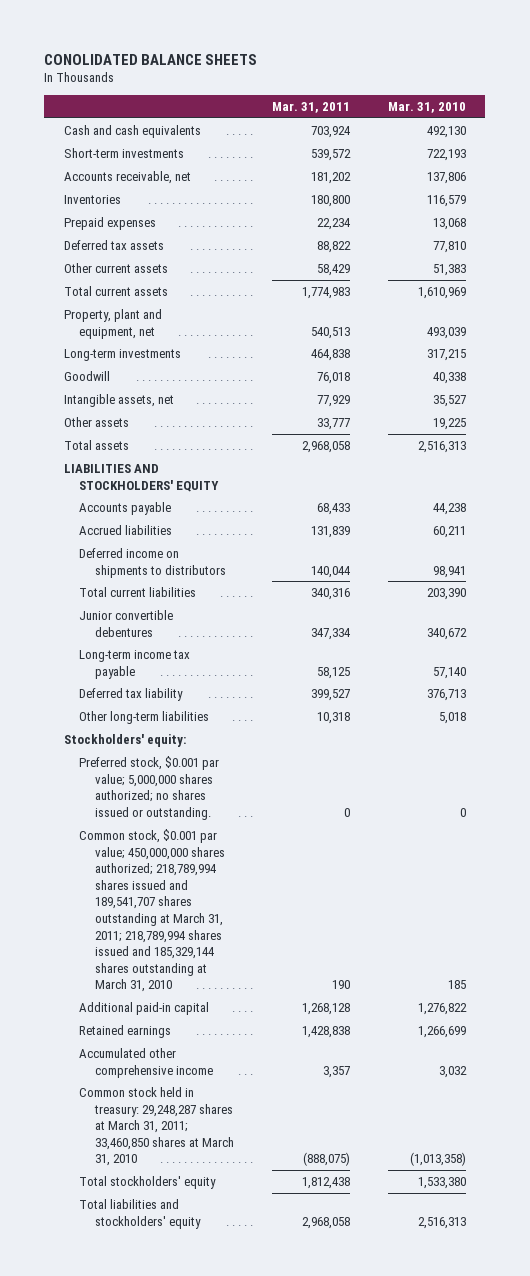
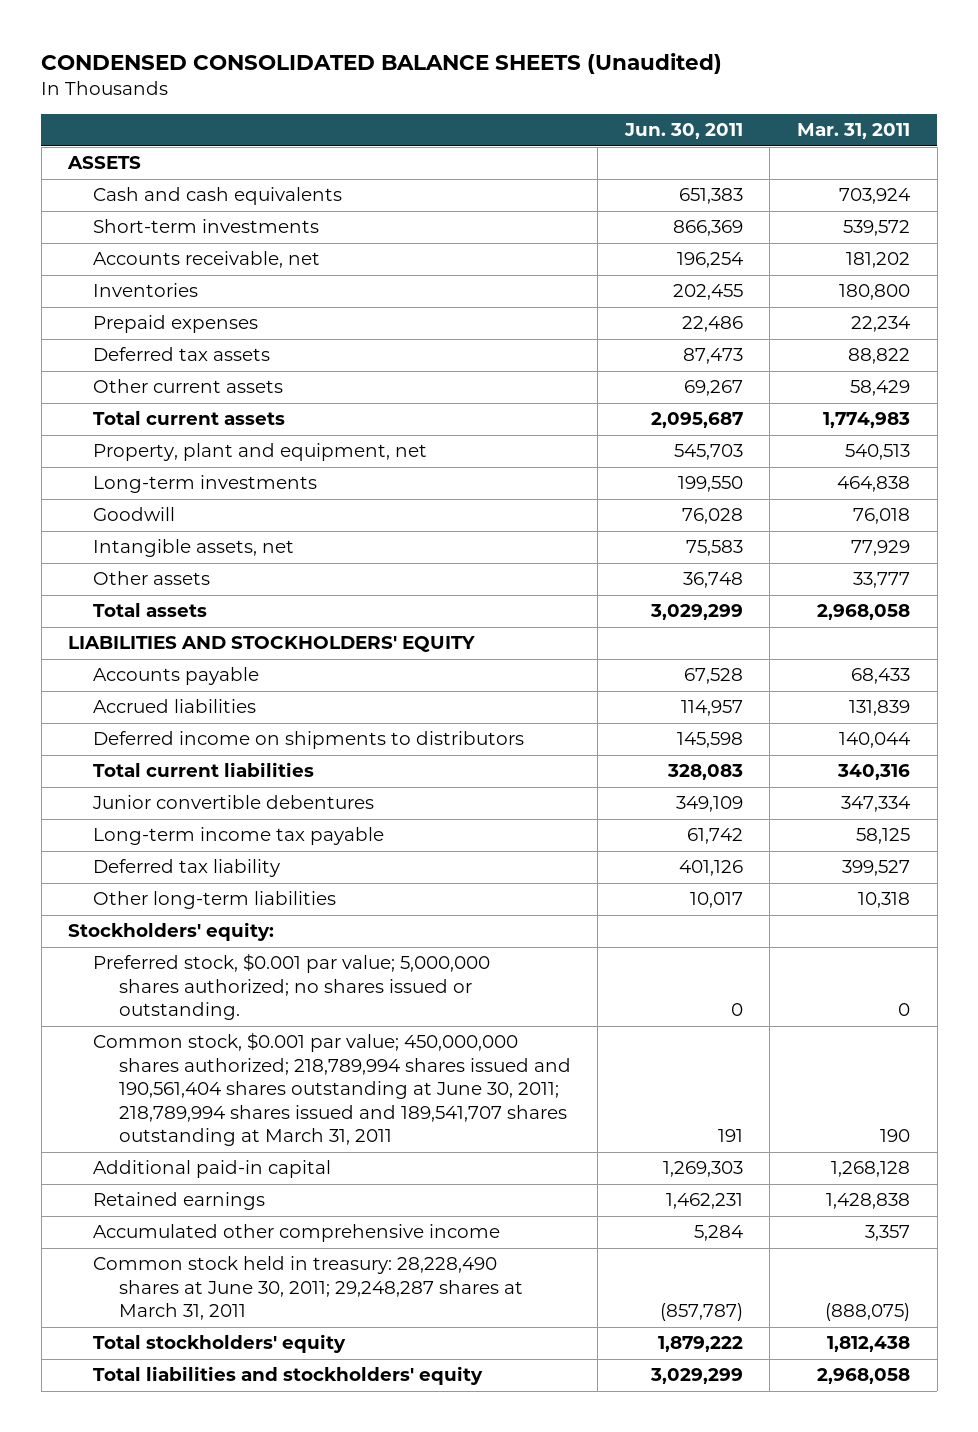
- CONOLIDATED BALANCE SHEETS
+ CONDENSED CONSOLIDATED BALANCE SHEETS (Unaudited)
- | Mar. 31, 2011 | Mar. 31, 2010
+ | Jun. 30, 2011 | Mar. 31, 2011
+ ASSETS
- Common stock, $0.001 par value; 450,000,000 shares authorized; 218,789,994 shares issued and 189,541,707 shares outstanding at March 31, 2011; 218,789,994 shares issued and 185,329,144 shares outstanding at March 31, 2010 | 190 | 185
+ Common stock, $0.001 par value; 450,000,000 shares authorized; 218,789,994 shares issued and 190,561,404 shares outstanding at June 30, 2011; 218,789,994 shares issued and 189,541,707 shares outstanding at March 31, 2011 | 191 | 190
- Common stock held in treasury: 29,248,287 shares at March 31, 2011; 33,460,850 shares at March 31, 2010 | (888,075) | (1,013,358)
+ Common stock held in treasury: 28,228,490 shares at June 30, 2011; 29,248,287 shares at March 31, 2011 | (857,787) | (888,075)

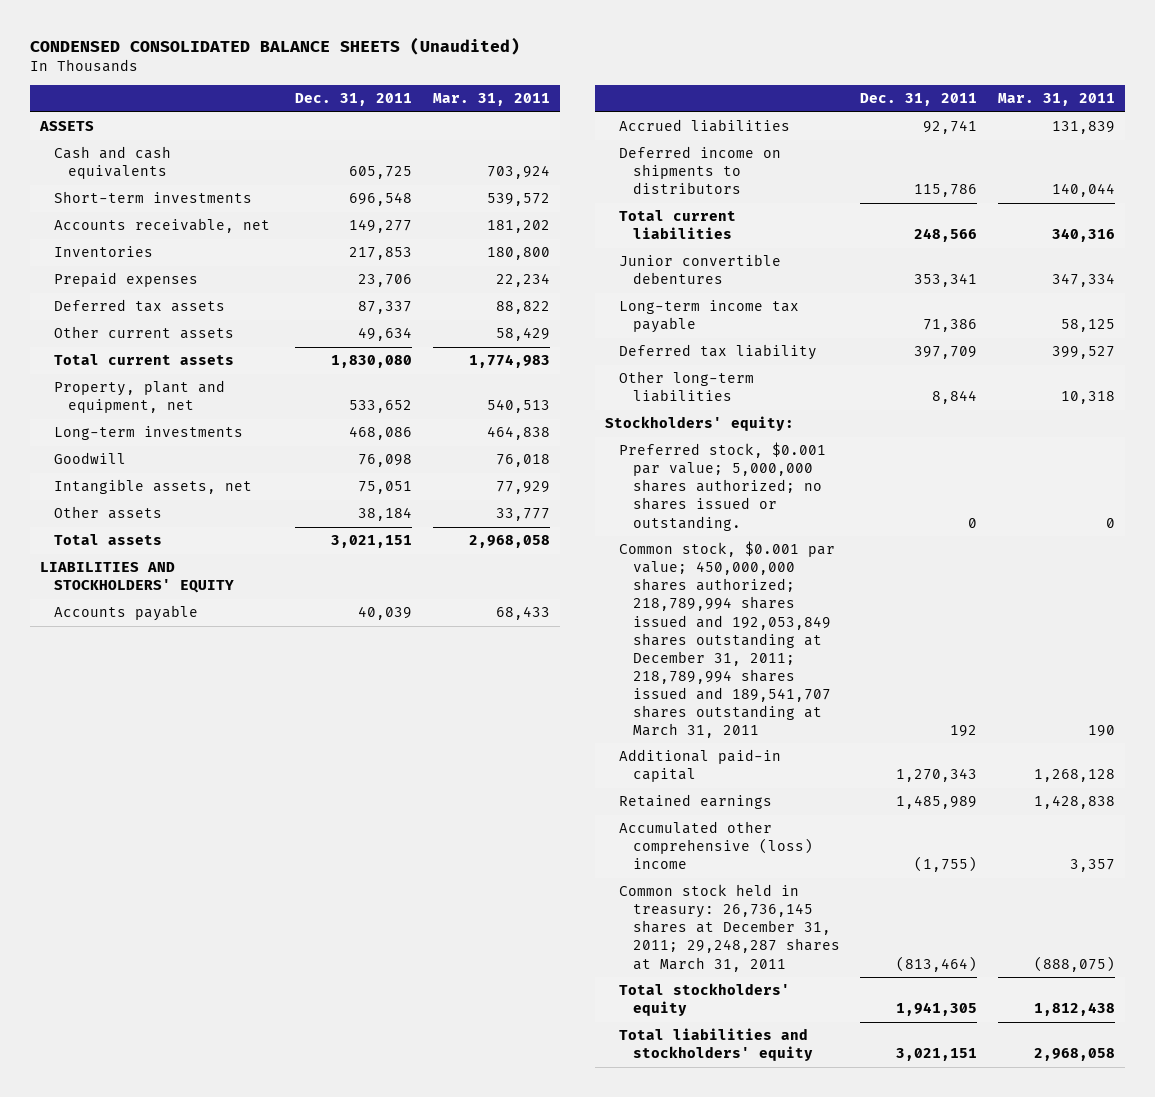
- | Jun. 30, 2011 | Mar. 31, 2011
+ | Dec. 31, 2011 | Mar. 31, 2011
- Common stock, $0.001 par value; 450,000,000 shares authorized; 218,789,994 shares issued and 190,561,404 shares outstanding at June 30, 2011; 218,789,994 shares issued and 189,541,707 shares outstanding at March 31, 2011 | 191 | 190
+ Common stock, $0.001 par value; 450,000,000 shares authorized; 218,789,994 shares issued and 192,053,849 shares outstanding at December 31, 2011; 218,789,994 shares issued and 189,541,707 shares outstanding at March 31, 2011 | 192 | 190
- Accumulated other comprehensive income | 5,284 | 3,357
- Common stock held in treasury: 28,228,490 shares at June 30, 2011; 29,248,287 shares at March 31, 2011 | (857,787) | (888,075)
+ Accumulated other comprehensive (loss) income | (1,755) | 3,357
+ Common stock held in treasury: 26,736,145 shares at December 31, 2011; 29,248,287 shares at March 31, 2011 | (813,464) | (888,075)

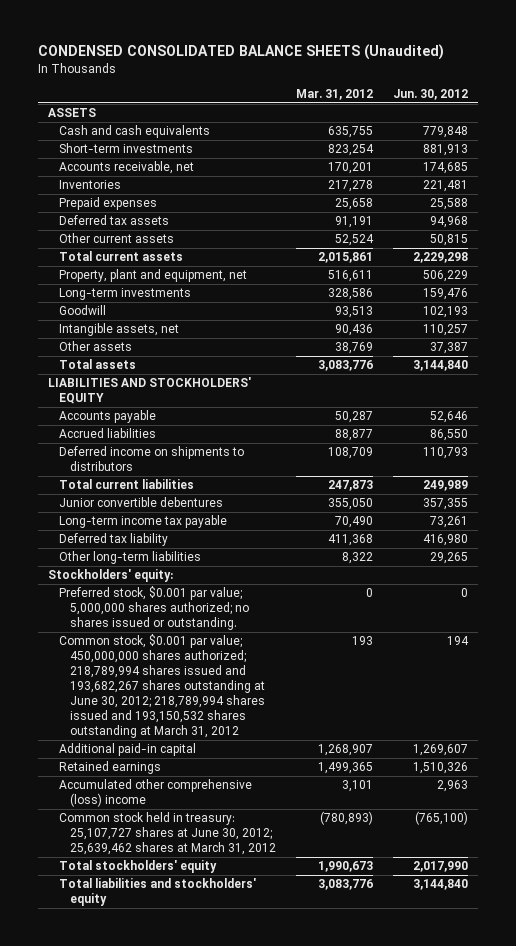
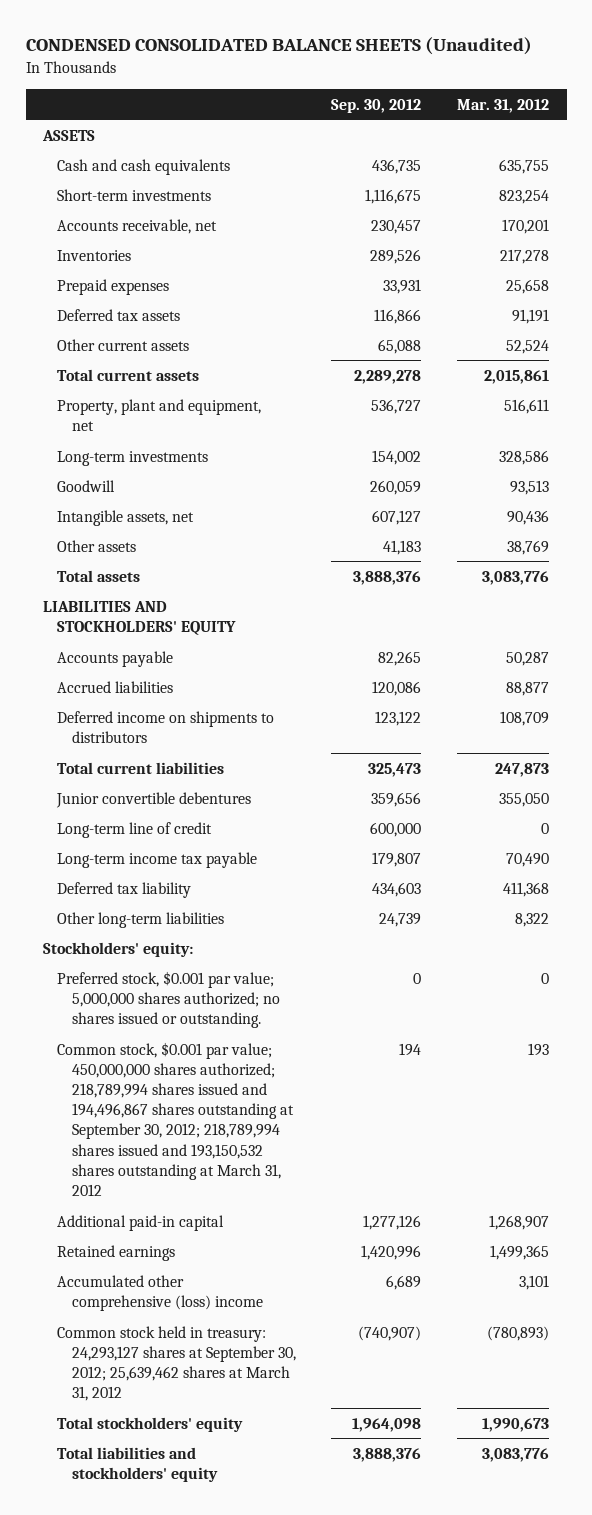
- | Mar. 31, 2012 | Jun. 30, 2012
+ | Sep. 30, 2012 | Mar. 31, 2012
+ Long-term line of credit | 600,000 | 0
- Common stock, $0.001 par value; 450,000,000 shares authorized; 218,789,994 shares issued and 193,682,267 shares outstanding at June 30, 2012; 218,789,994 shares issued and 193,150,532 shares outstanding at March 31, 2012 | 193 | 194
+ Common stock, $0.001 par value; 450,000,000 shares authorized; 218,789,994 shares issued and 194,496,867 shares outstanding at September 30, 2012; 218,789,994 shares issued and 193,150,532 shares outstanding at March 31, 2012 | 194 | 193
- Common stock held in treasury: 25,107,727 shares at June 30, 2012; 25,639,462 shares at March 31, 2012 | (780,893) | (765,100)
+ Common stock held in treasury: 24,293,127 shares at September 30, 2012; 25,639,462 shares at March 31, 2012 | (740,907) | (780,893)

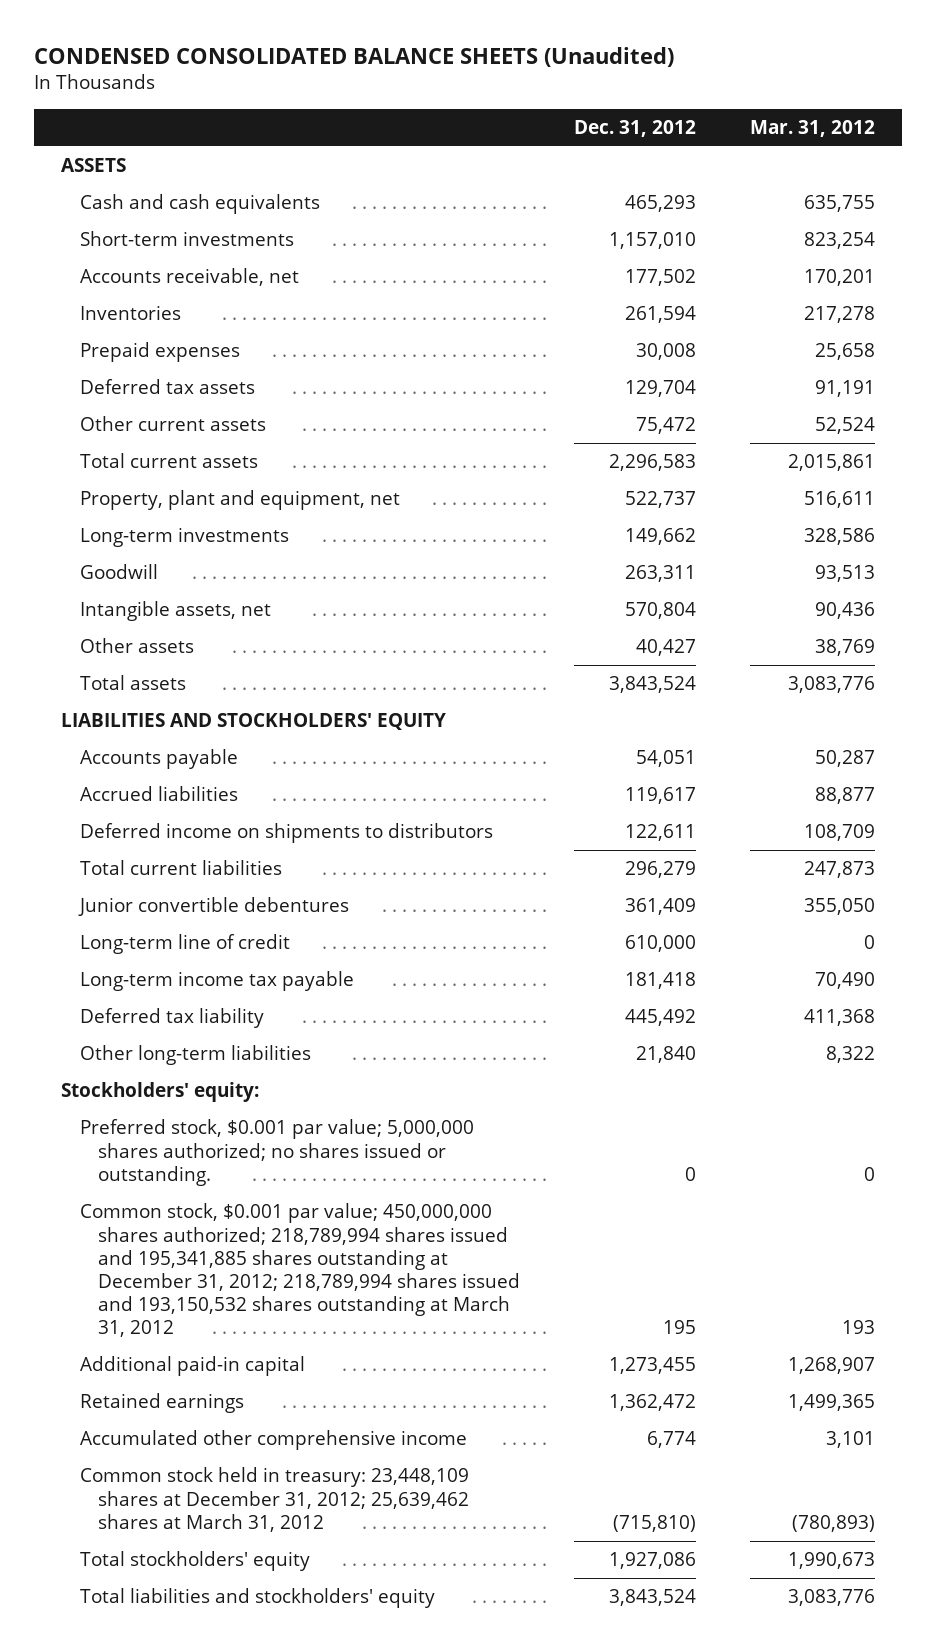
- | Sep. 30, 2012 | Mar. 31, 2012
+ | Dec. 31, 2012 | Mar. 31, 2012
- Common stock, $0.001 par value; 450,000,000 shares authorized; 218,789,994 shares issued and 194,496,867 shares outstanding at September 30, 2012; 218,789,994 shares issued and 193,150,532 shares outstanding at March 31, 2012 | 194 | 193
+ Common stock, $0.001 par value; 450,000,000 shares authorized; 218,789,994 shares issued and 195,341,885 shares outstanding at December 31, 2012; 218,789,994 shares issued and 193,150,532 shares outstanding at March 31, 2012 | 195 | 193
- Accumulated other comprehensive (loss) income | 6,689 | 3,101
- Common stock held in treasury: 24,293,127 shares at September 30, 2012; 25,639,462 shares at March 31, 2012 | (740,907) | (780,893)
+ Accumulated other comprehensive income | 6,774 | 3,101
+ Common stock held in treasury: 23,448,109 shares at December 31, 2012; 25,639,462 shares at March 31, 2012 | (715,810) | (780,893)

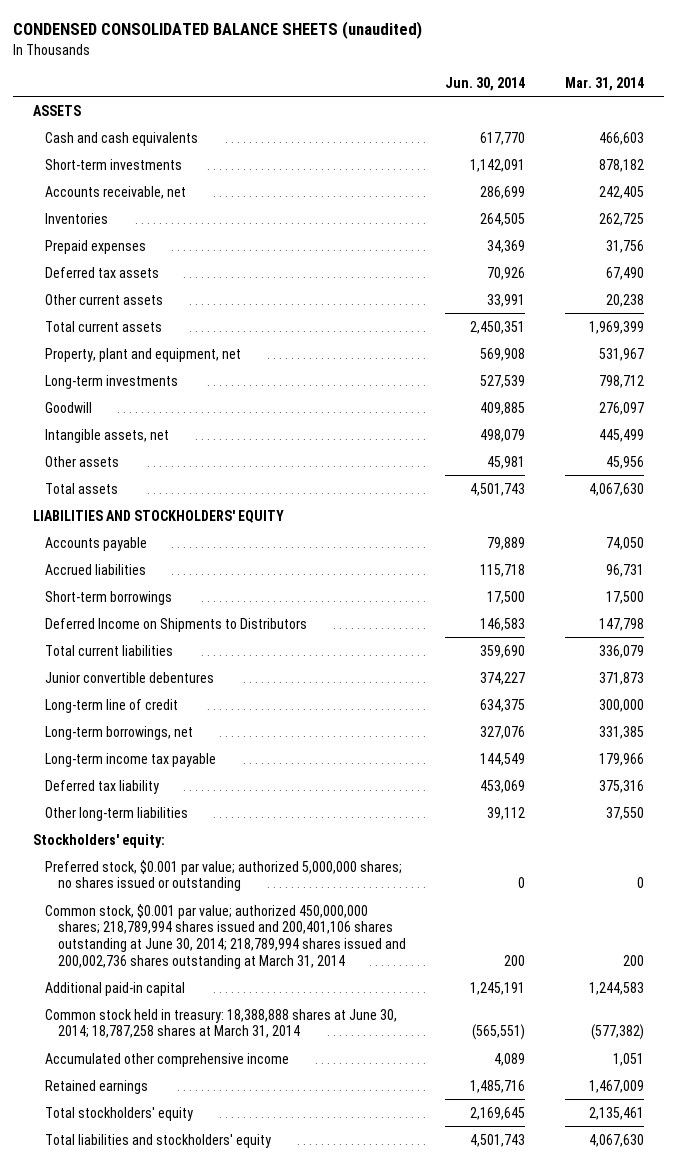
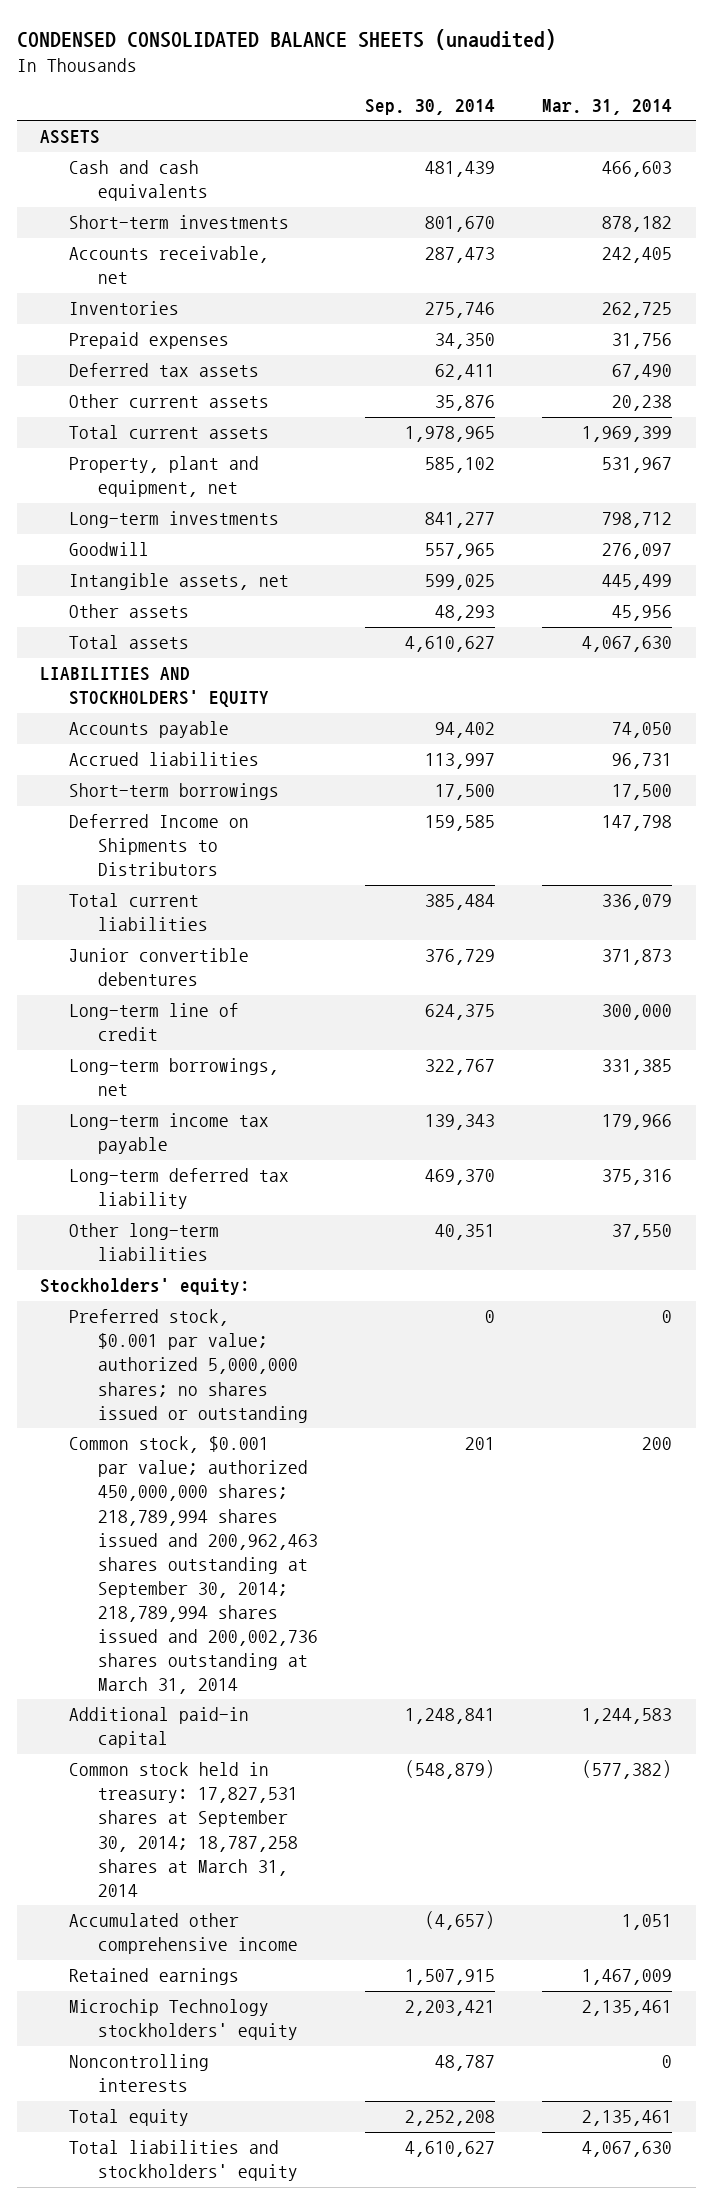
- | Jun. 30, 2014 | Mar. 31, 2014
+ | Sep. 30, 2014 | Mar. 31, 2014
- Deferred tax liability | 453,069 | 375,316
+ Long-term deferred tax liability | 469,370 | 375,316
- Common stock, $0.001 par value; authorized 450,000,000 shares; 218,789,994 shares issued and 200,401,106 shares outstanding at June 30, 2014; 218,789,994 shares issued and 200,002,736 shares outstanding at March 31, 2014 | 200 | 200
+ Common stock, $0.001 par value; authorized 450,000,000 shares; 218,789,994 shares issued and 200,962,463 shares outstanding at September 30, 2014; 218,789,994 shares issued and 200,002,736 shares outstanding at March 31, 2014 | 201 | 200
- Common stock held in treasury: 18,388,888 shares at June 30, 2014; 18,787,258 shares at March 31, 2014 | (565,551) | (577,382)
+ Common stock held in treasury: 17,827,531 shares at September 30, 2014; 18,787,258 shares at March 31, 2014 | (548,879) | (577,382)
- Total stockholders' equity | 2,169,645 | 2,135,461
+ Microchip Technology stockholders' equity | 2,203,421 | 2,135,461
+ Noncontrolling interests | 48,787 | 0
+ Total equity | 2,252,208 | 2,135,461

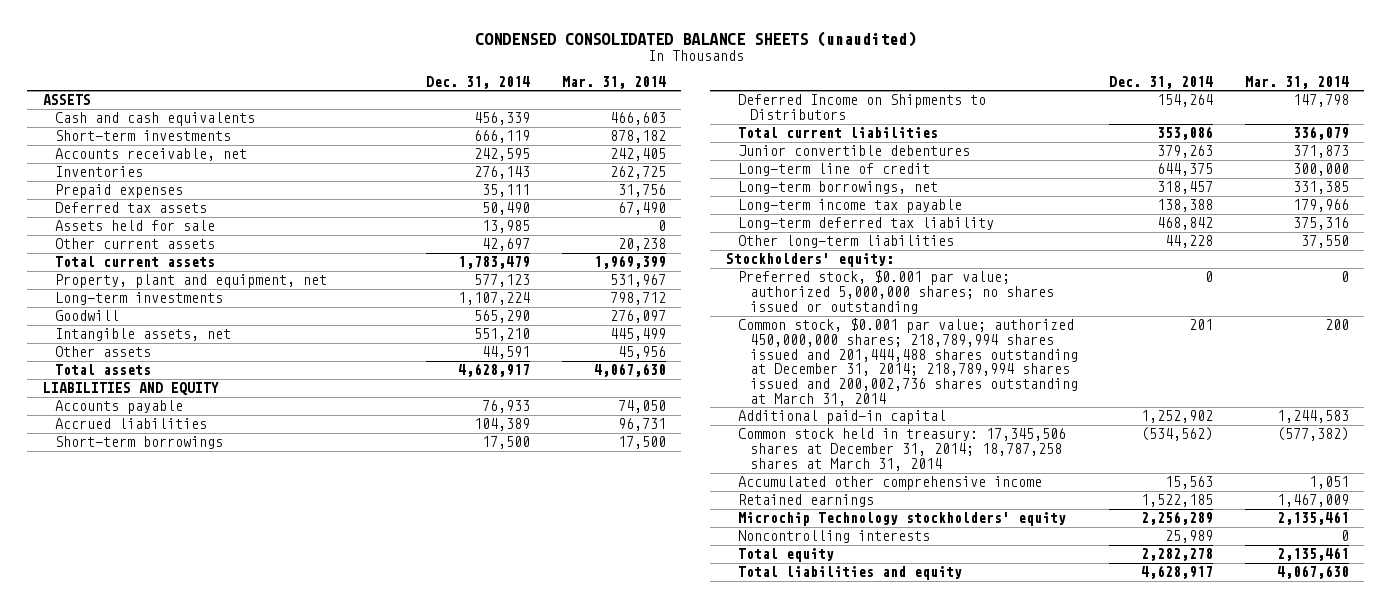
- | Sep. 30, 2014 | Mar. 31, 2014
+ | Dec. 31, 2014 | Mar. 31, 2014
+ Assets held for sale | 13,985 | 0
- LIABILITIES AND STOCKHOLDERS' EQUITY
+ LIABILITIES AND EQUITY
- Common stock, $0.001 par value; authorized 450,000,000 shares; 218,789,994 shares issued and 200,962,463 shares outstanding at September 30, 2014; 218,789,994 shares issued and 200,002,736 shares outstanding at March 31, 2014 | 201 | 200
+ Common stock, $0.001 par value; authorized 450,000,000 shares; 218,789,994 shares issued and 201,444,488 shares outstanding at December 31, 2014; 218,789,994 shares issued and 200,002,736 shares outstanding at March 31, 2014 | 201 | 200
- Common stock held in treasury: 17,827,531 shares at September 30, 2014; 18,787,258 shares at March 31, 2014 | (548,879) | (577,382)
+ Common stock held in treasury: 17,345,506 shares at December 31, 2014; 18,787,258 shares at March 31, 2014 | (534,562) | (577,382)
- Total liabilities and stockholders' equity | 4,610,627 | 4,067,630
+ Total liabilities and equity | 4,628,917 | 4,067,630

